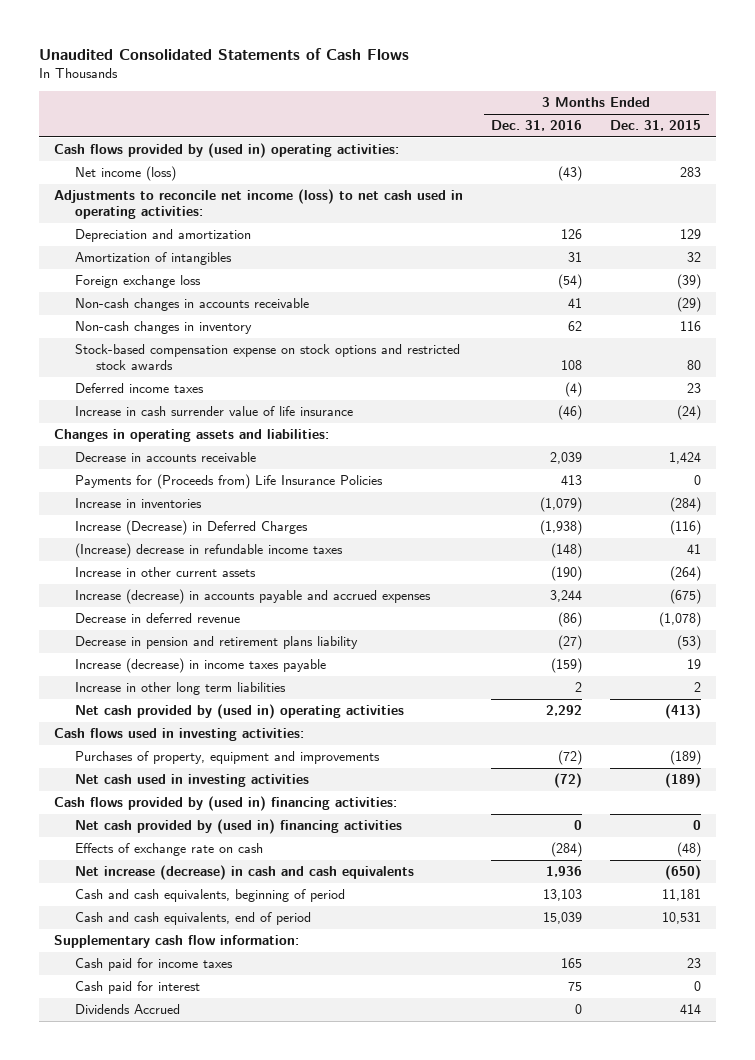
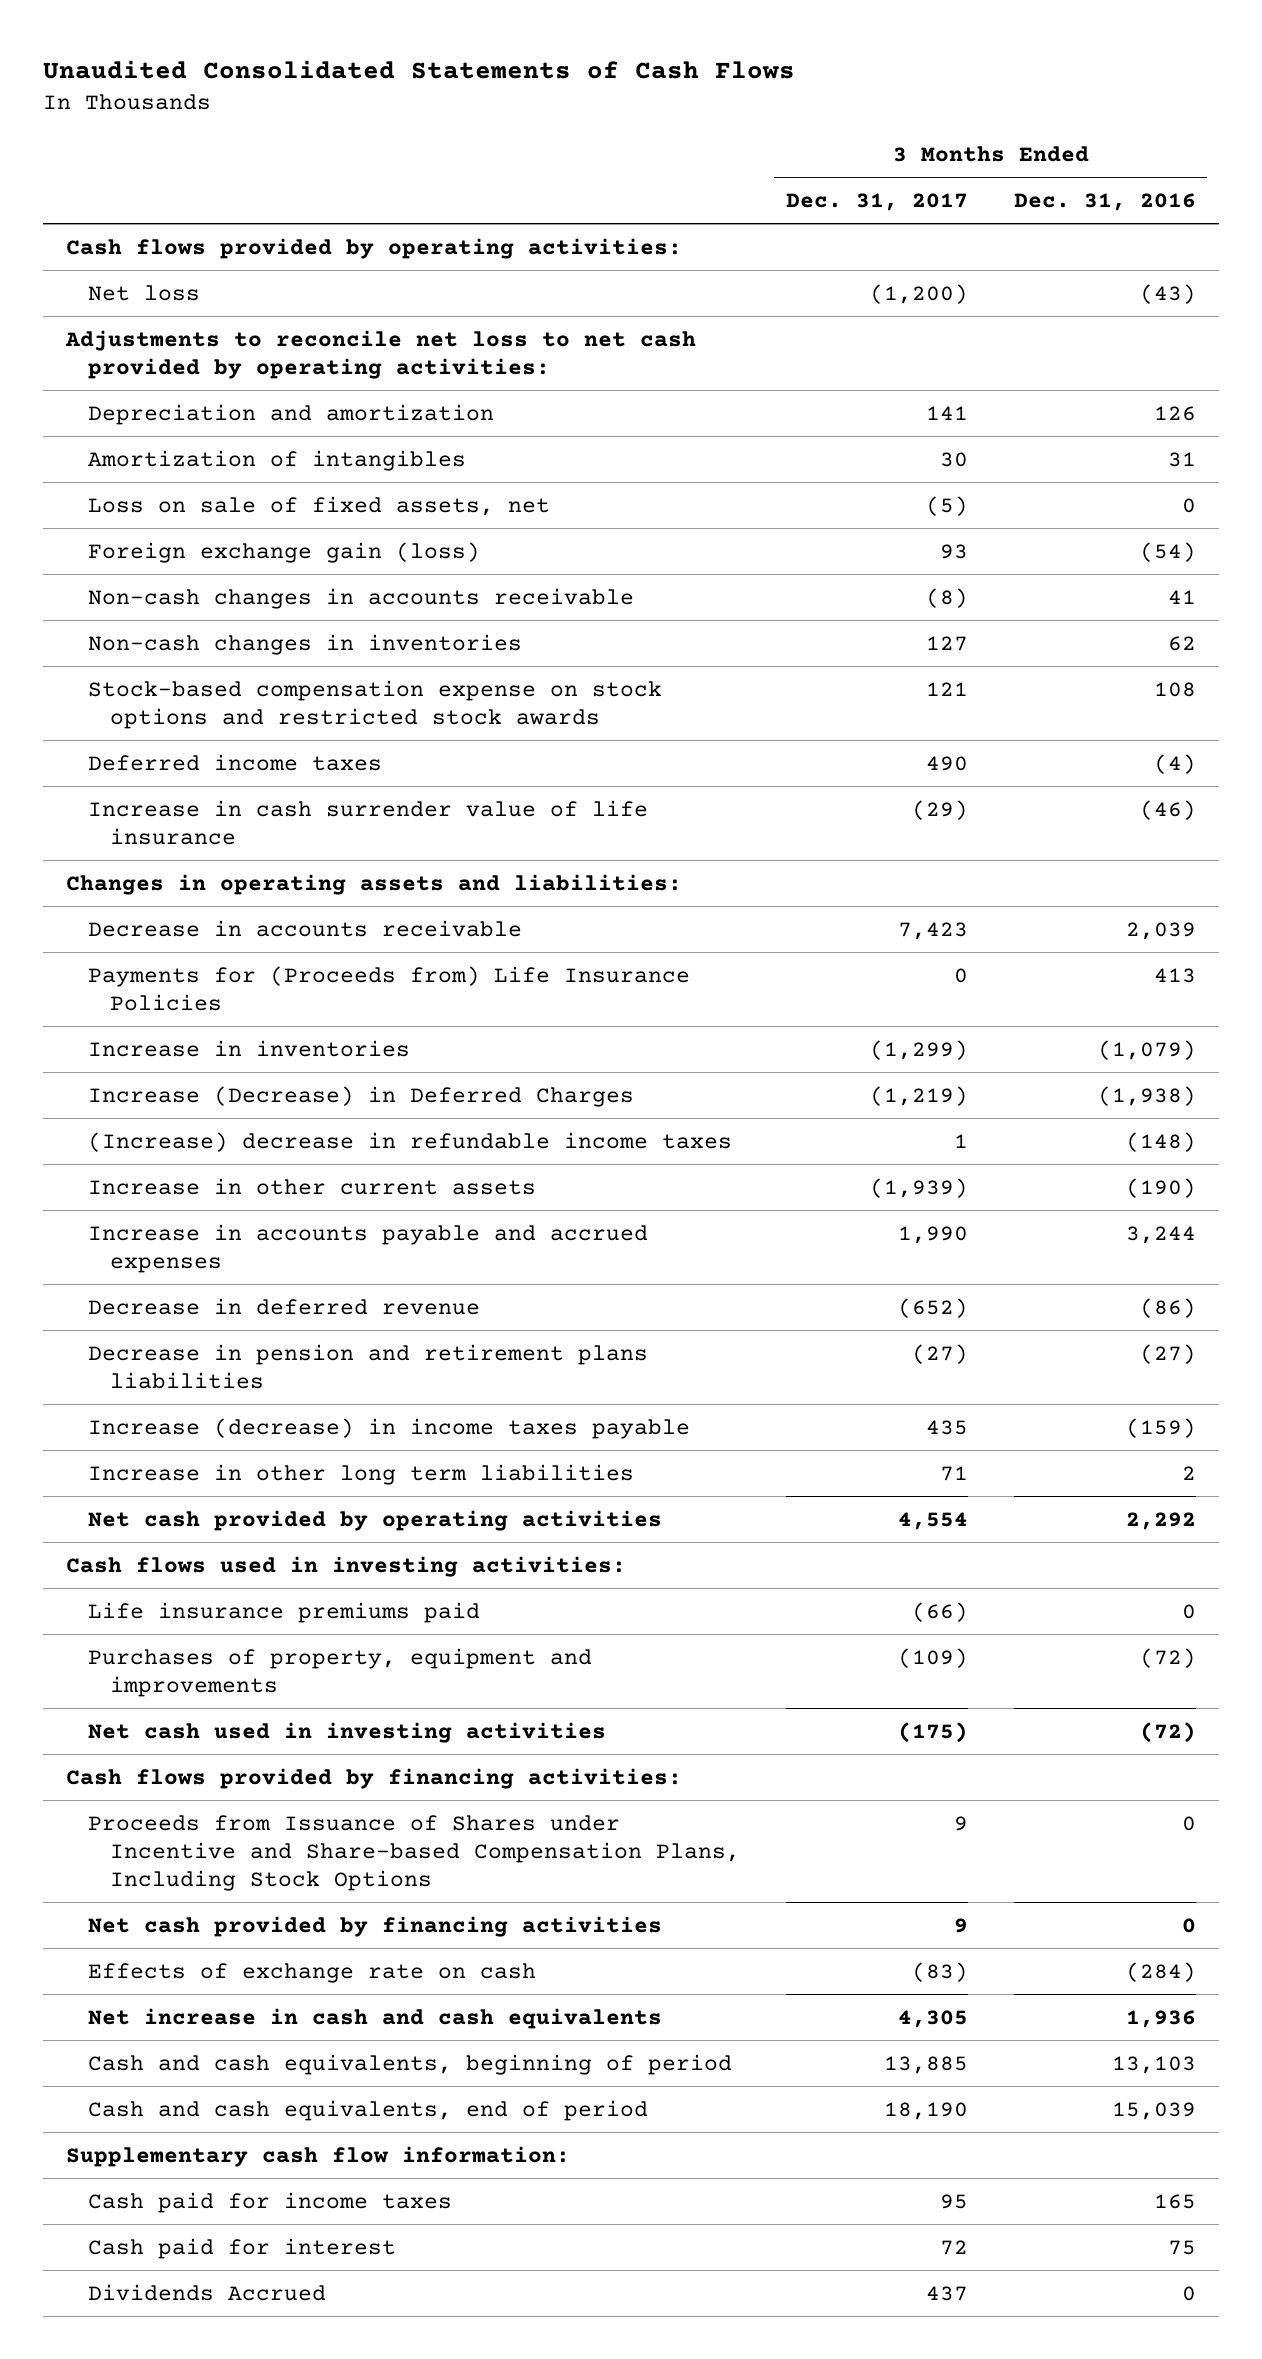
- | 3 Months Ended Dec. 31, 2016 | 3 Months Ended Dec. 31, 2015
+ | 3 Months Ended Dec. 31, 2017 | 3 Months Ended Dec. 31, 2016
- Cash flows provided by (used in) operating activities:
- Net income (loss) | (43) | 283
- Adjustments to reconcile net income (loss) to net cash used in operating activities:
+ Cash flows provided by operating activities:
+ Net loss | (1,200) | (43)
+ Adjustments to reconcile net loss to net cash provided by operating activities:
- Foreign exchange loss | (54) | (39)
+ Loss on sale of fixed assets, net | (5) | 0
+ Foreign exchange gain (loss) | 93 | (54)
- Non-cash changes in inventory | 62 | 116
+ Non-cash changes in inventories | 127 | 62
- Increase (decrease) in accounts payable and accrued expenses | 3,244 | (675)
+ Increase in accounts payable and accrued expenses | 1,990 | 3,244
- Decrease in pension and retirement plans liability | (27) | (53)
+ Decrease in pension and retirement plans liabilities | (27) | (27)
- Net cash provided by (used in) operating activities | 2,292 | (413)
+ Net cash provided by operating activities | 4,554 | 2,292
+ Life insurance premiums paid | (66) | 0
- Cash flows provided by (used in) financing activities:
- Net cash provided by (used in) financing activities | 0 | 0
+ Cash flows provided by financing activities:
+ Proceeds from Issuance of Shares under Incentive and Share-based Compensation Plans, Including Stock Options | 9 | 0
+ Net cash provided by financing activities | 9 | 0
- Net increase (decrease) in cash and cash equivalents | 1,936 | (650)
+ Net increase in cash and cash equivalents | 4,305 | 1,936

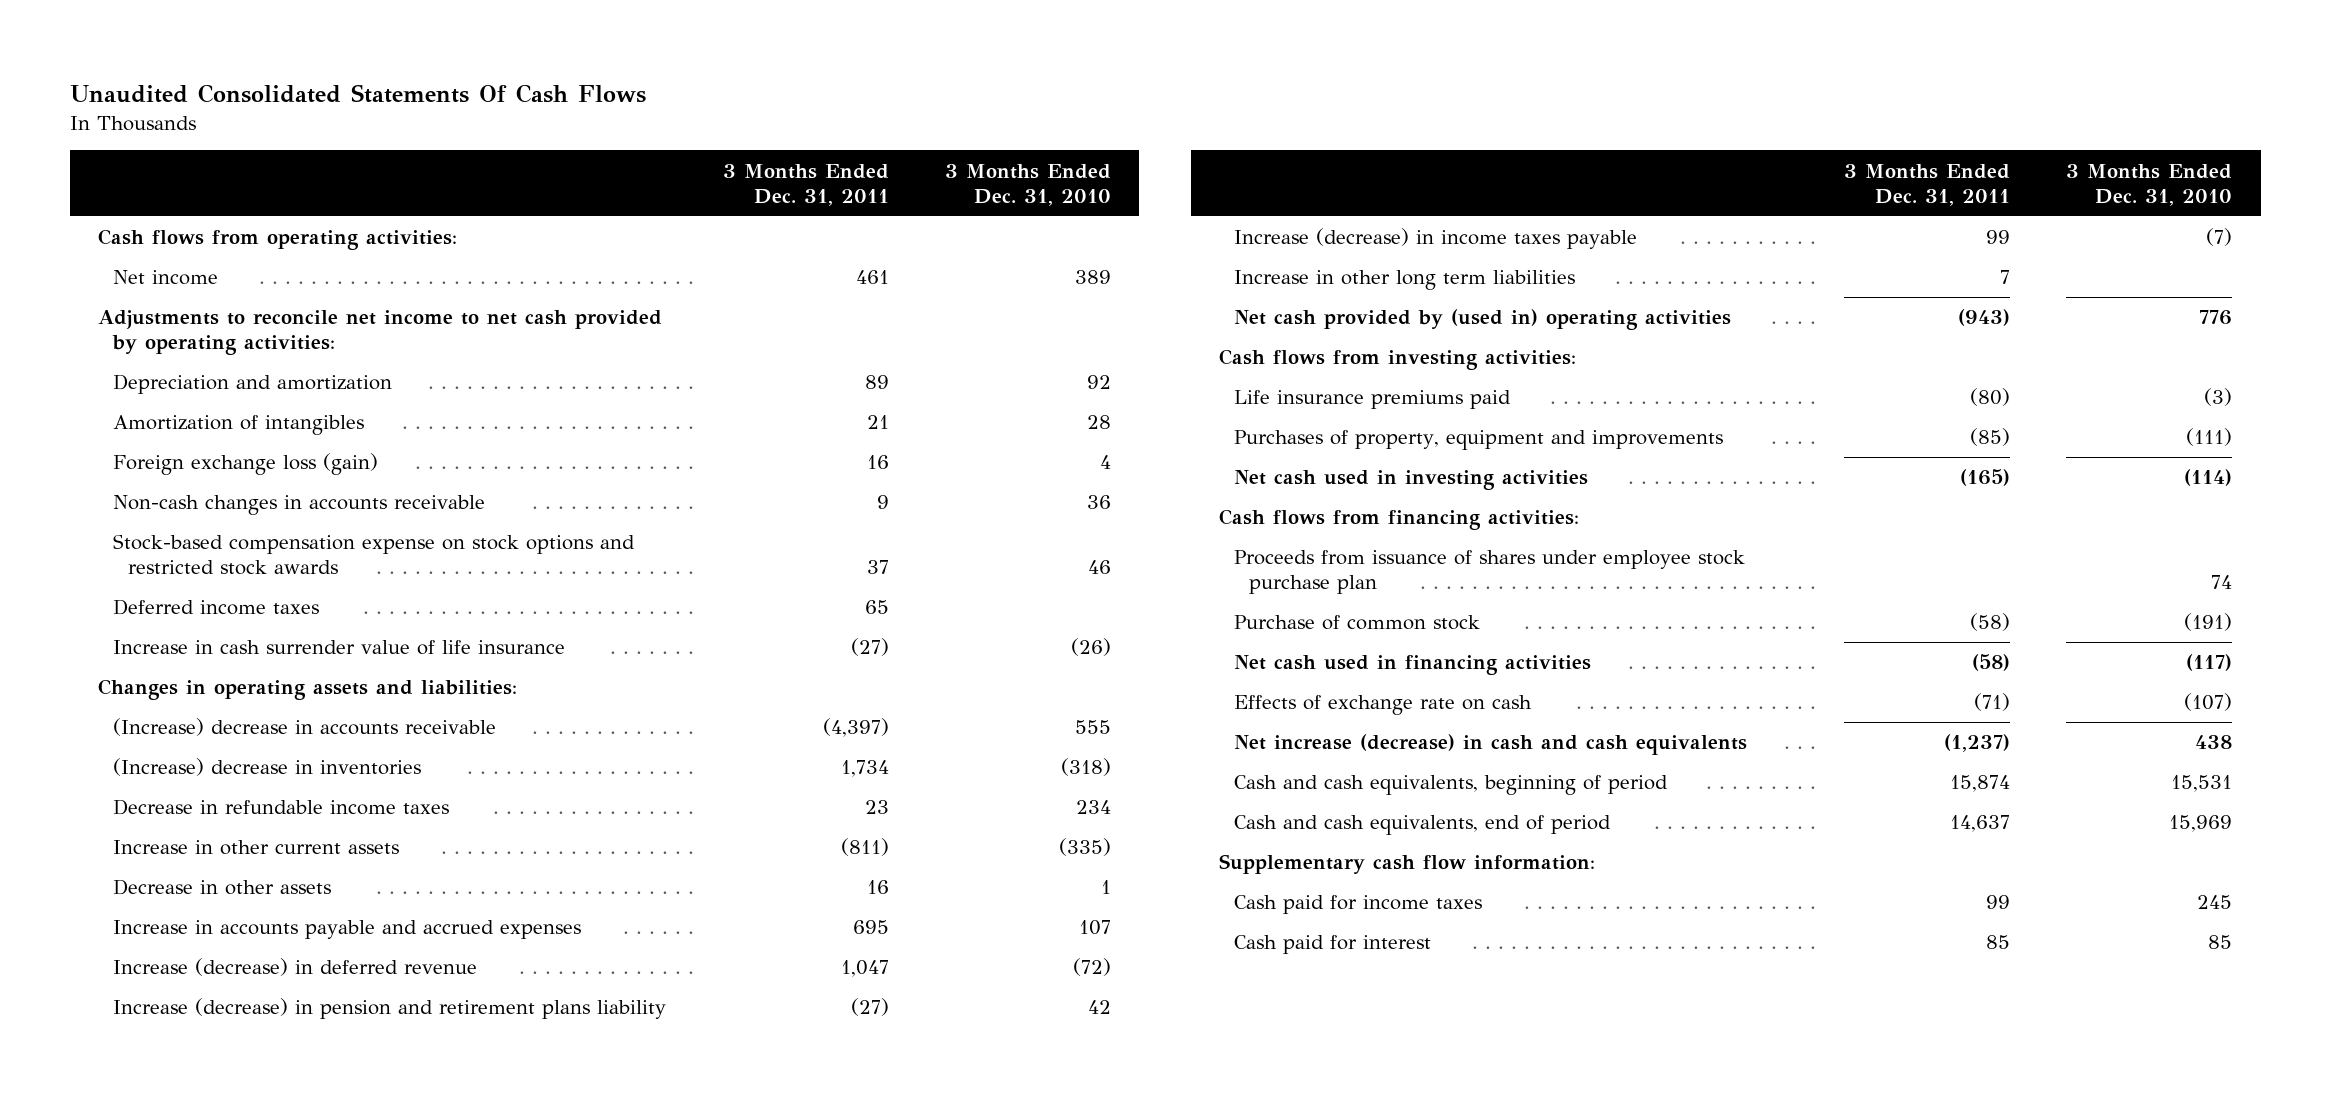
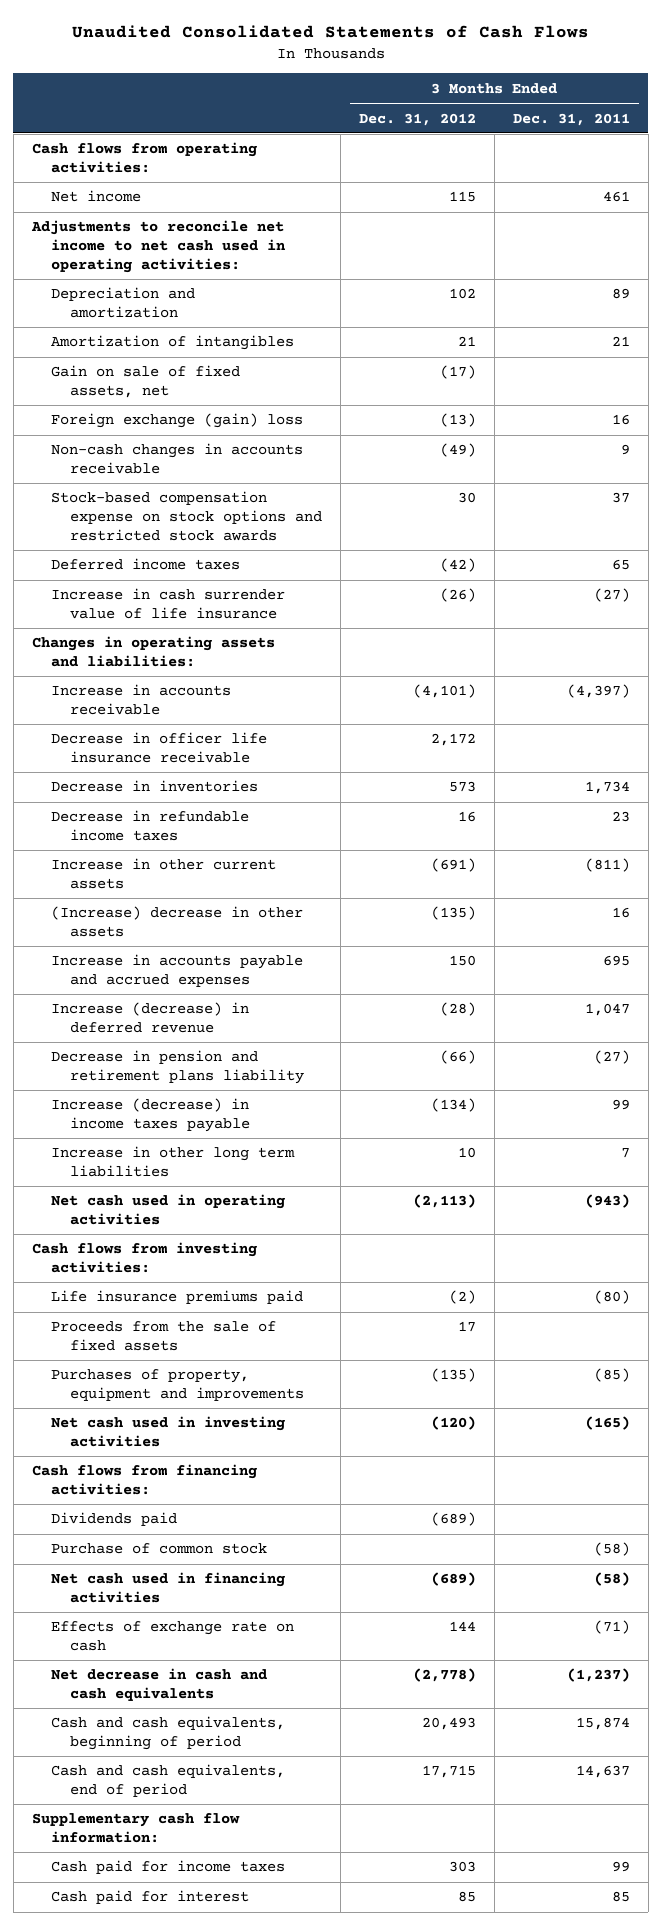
- Unaudited Consolidated Statements Of Cash Flows
+ Unaudited Consolidated Statements of Cash Flows
- | 3 Months Ended Dec. 31, 2011 | 3 Months Ended Dec. 31, 2010
+ | 3 Months Ended Dec. 31, 2012 | 3 Months Ended Dec. 31, 2011
- Adjustments to reconcile net income to net cash provided by operating activities:
+ Adjustments to reconcile net income to net cash used in operating activities:
- Foreign exchange loss (gain) | 16 | 4
+ Gain on sale of fixed assets, net | (17) |
+ Foreign exchange (gain) loss | (13) | 16
- (Increase) decrease in accounts receivable | (4,397) | 555
- (Increase) decrease in inventories | 1,734 | (318)
+ Increase in accounts receivable | (4,101) | (4,397)
+ Decrease in officer life insurance receivable | 2,172 |
+ Decrease in inventories | 573 | 1,734
- Decrease in other assets | 16 | 1
+ (Increase) decrease in other assets | (135) | 16
- Increase (decrease) in pension and retirement plans liability | (27) | 42
+ Decrease in pension and retirement plans liability | (66) | (27)
- Net cash provided by (used in) operating activities | (943) | 776
+ Net cash used in operating activities | (2,113) | (943)
+ Proceeds from the sale of fixed assets | 17 |
- Proceeds from issuance of shares under employee stock purchase plan | | 74
+ Dividends paid | (689) |
- Net increase (decrease) in cash and cash equivalents | (1,237) | 438
+ Net decrease in cash and cash equivalents | (2,778) | (1,237)

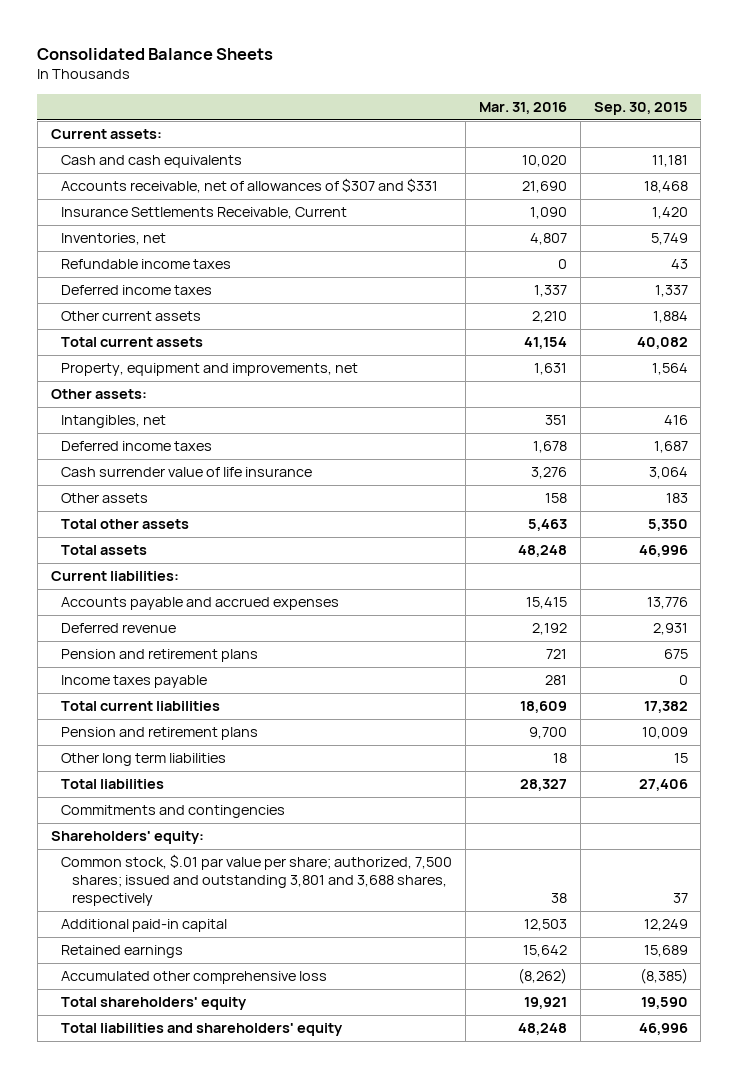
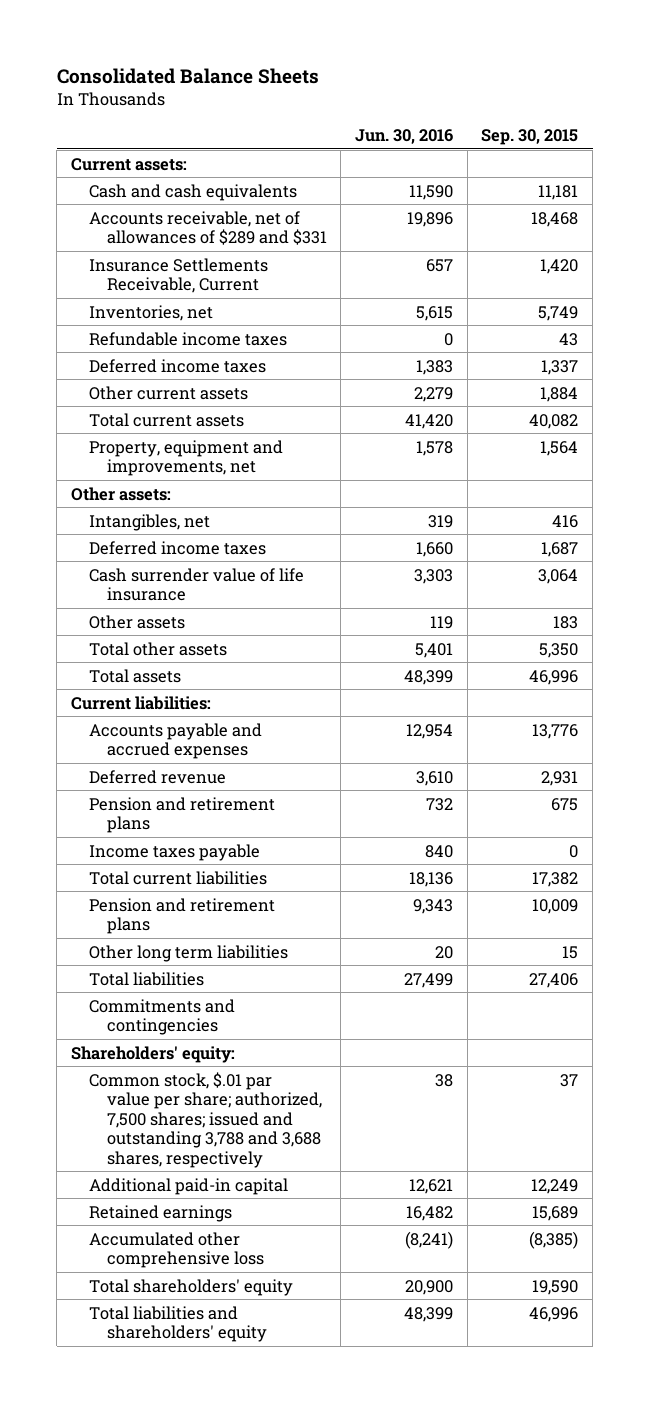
- | Mar. 31, 2016 | Sep. 30, 2015
+ | Jun. 30, 2016 | Sep. 30, 2015
- Accounts receivable, net of allowances of $307 and $331 | 21,690 | 18,468
+ Accounts receivable, net of allowances of $289 and $331 | 19,896 | 18,468
- Common stock, $.01 par value per share; authorized, 7,500 shares; issued and outstanding 3,801 and 3,688 shares, respectively | 38 | 37
+ Common stock, $.01 par value per share; authorized, 7,500 shares; issued and outstanding 3,788 and 3,688 shares, respectively | 38 | 37

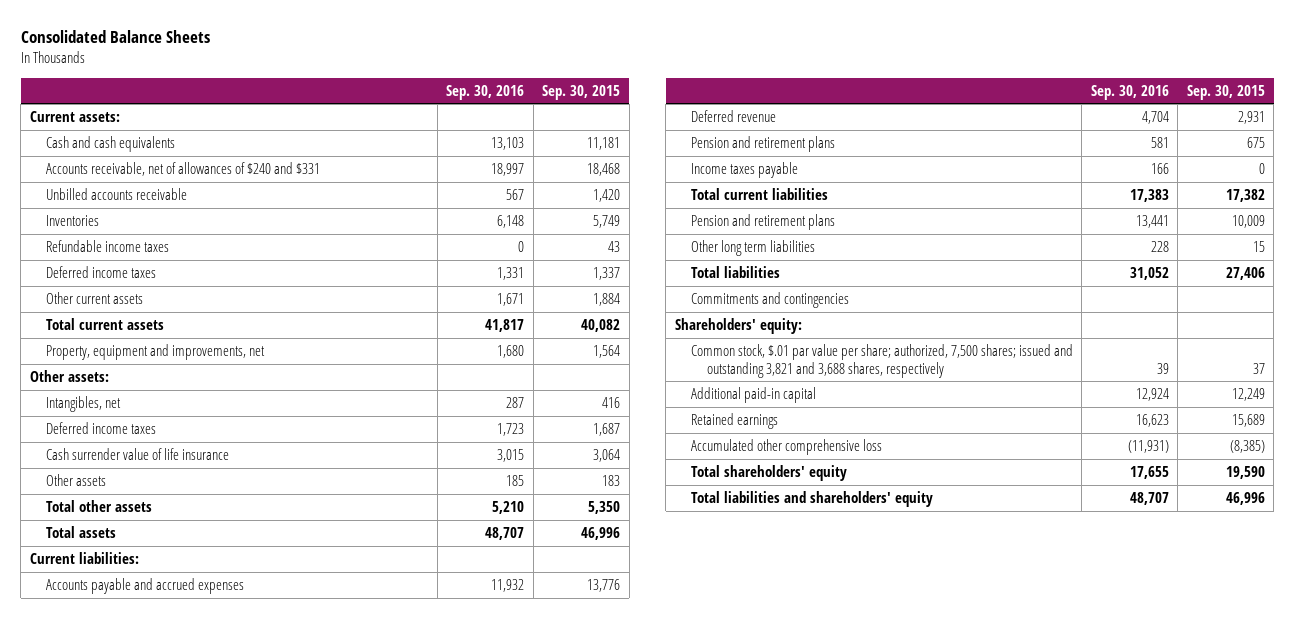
- | Jun. 30, 2016 | Sep. 30, 2015
+ | Sep. 30, 2016 | Sep. 30, 2015
- Accounts receivable, net of allowances of $289 and $331 | 19,896 | 18,468
- Insurance Settlements Receivable, Current | 657 | 1,420
- Inventories, net | 5,615 | 5,749
+ Accounts receivable, net of allowances of $240 and $331 | 18,997 | 18,468
+ Unbilled accounts receivable | 567 | 1,420
+ Inventories | 6,148 | 5,749
- Common stock, $.01 par value per share; authorized, 7,500 shares; issued and outstanding 3,788 and 3,688 shares, respectively | 38 | 37
+ Common stock, $.01 par value per share; authorized, 7,500 shares; issued and outstanding 3,821 and 3,688 shares, respectively | 39 | 37

